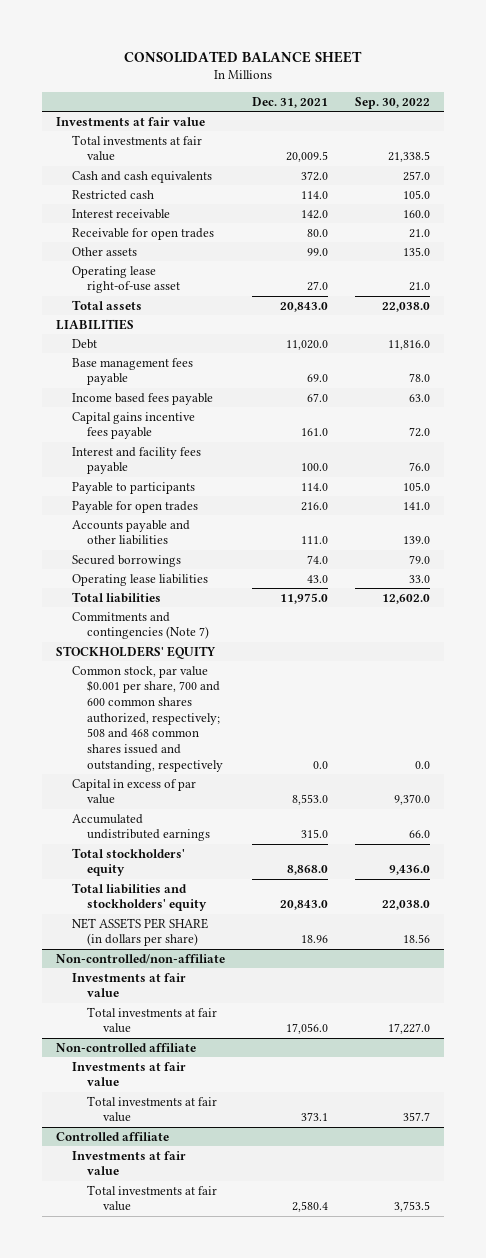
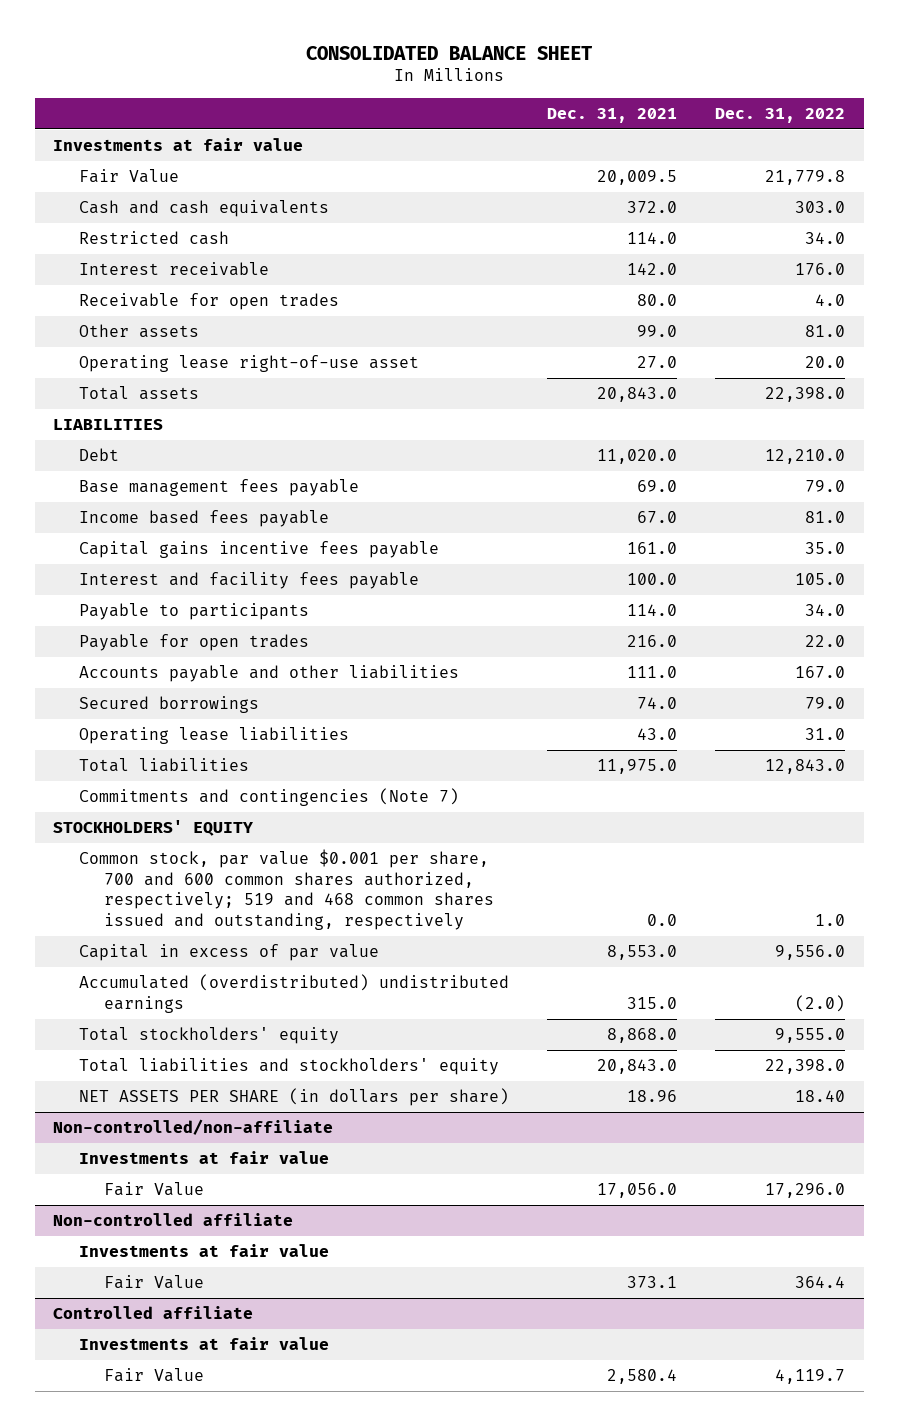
- | Dec. 31, 2021 | Sep. 30, 2022
+ | Dec. 31, 2021 | Dec. 31, 2022
- Total investments at fair value | 20,009.5 | 21,338.5
+ Fair Value | 20,009.5 | 21,779.8
- Common stock, par value $0.001 per share, 700 and 600 common shares authorized, respectively; 508 and 468 common shares issued and outstanding, respectively | 0.0 | 0.0
+ Common stock, par value $0.001 per share, 700 and 600 common shares authorized, respectively; 519 and 468 common shares issued and outstanding, respectively | 0.0 | 1.0
- Accumulated undistributed earnings | 315.0 | 66.0
+ Accumulated (overdistributed) undistributed earnings | 315.0 | (2.0)
@ Non-controlled/non-affiliate
- Total investments at fair value | 17,056.0 | 17,227.0
+ Fair Value | 17,056.0 | 17,296.0
@ Non-controlled affiliate
- Total investments at fair value | 373.1 | 357.7
+ Fair Value | 373.1 | 364.4
@ Controlled affiliate
- Total investments at fair value | 2,580.4 | 3,753.5
+ Fair Value | 2,580.4 | 4,119.7

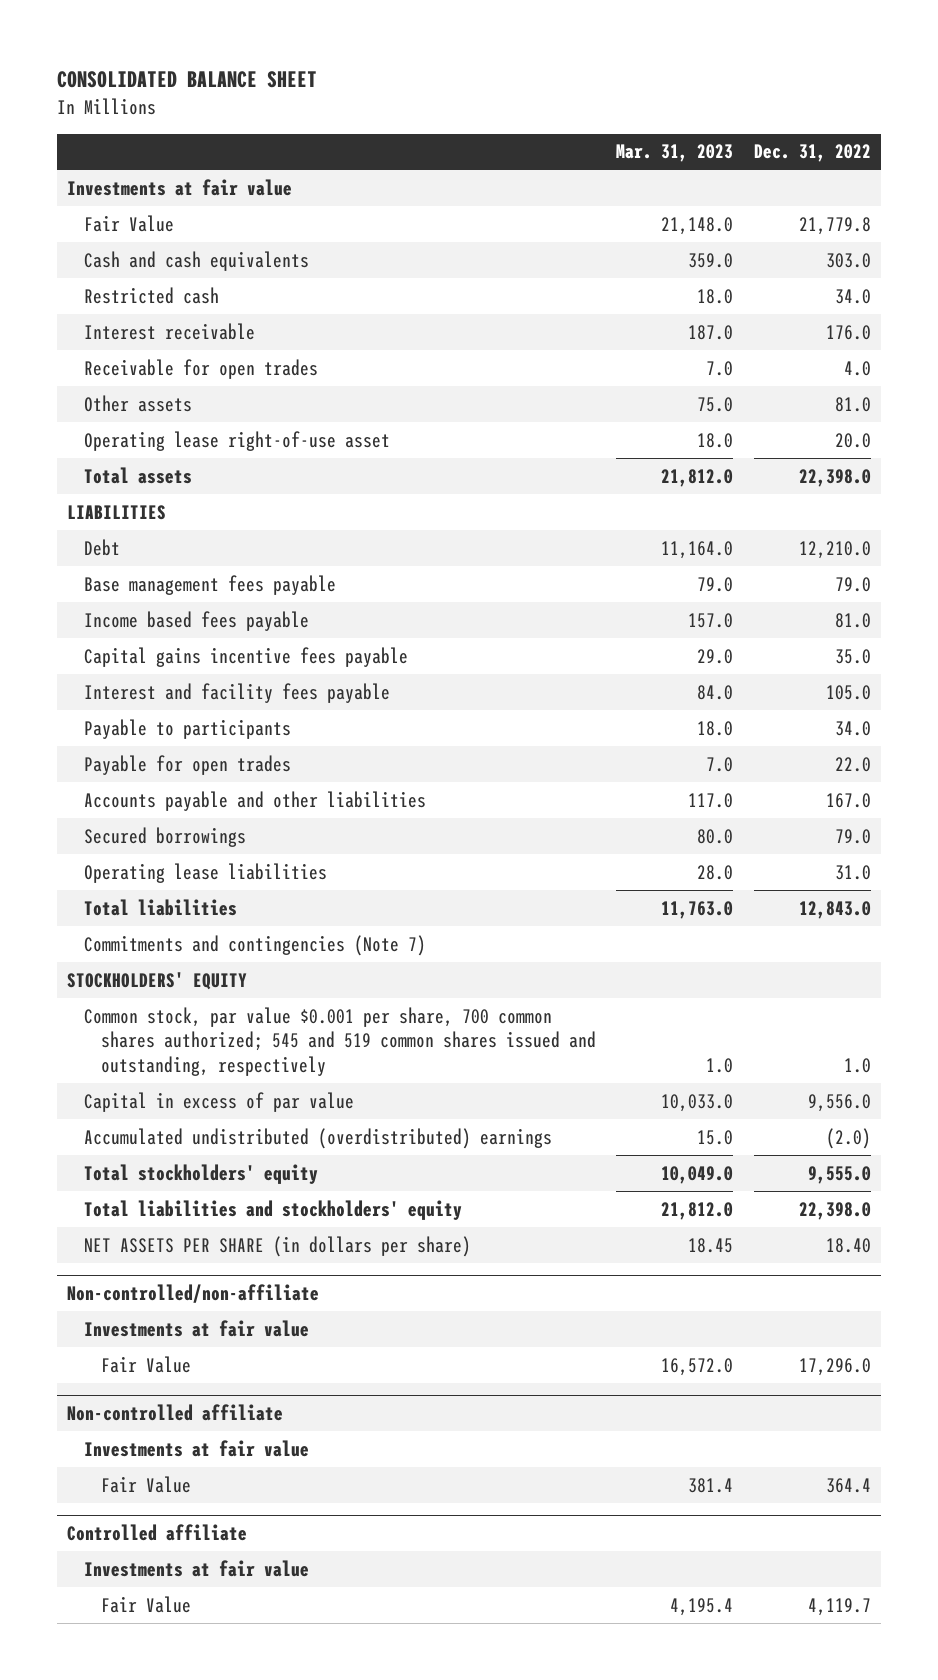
- | Dec. 31, 2021 | Dec. 31, 2022
+ | Mar. 31, 2023 | Dec. 31, 2022
- Common stock, par value $0.001 per share, 700 and 600 common shares authorized, respectively; 519 and 468 common shares issued and outstanding, respectively | 0.0 | 1.0
+ Common stock, par value $0.001 per share, 700 common shares authorized; 545 and 519 common shares issued and outstanding, respectively | 1.0 | 1.0
- Accumulated (overdistributed) undistributed earnings | 315.0 | (2.0)
+ Accumulated undistributed (overdistributed) earnings | 15.0 | (2.0)

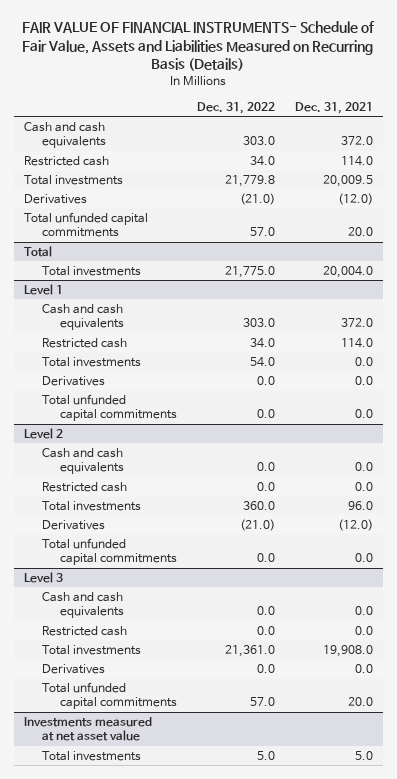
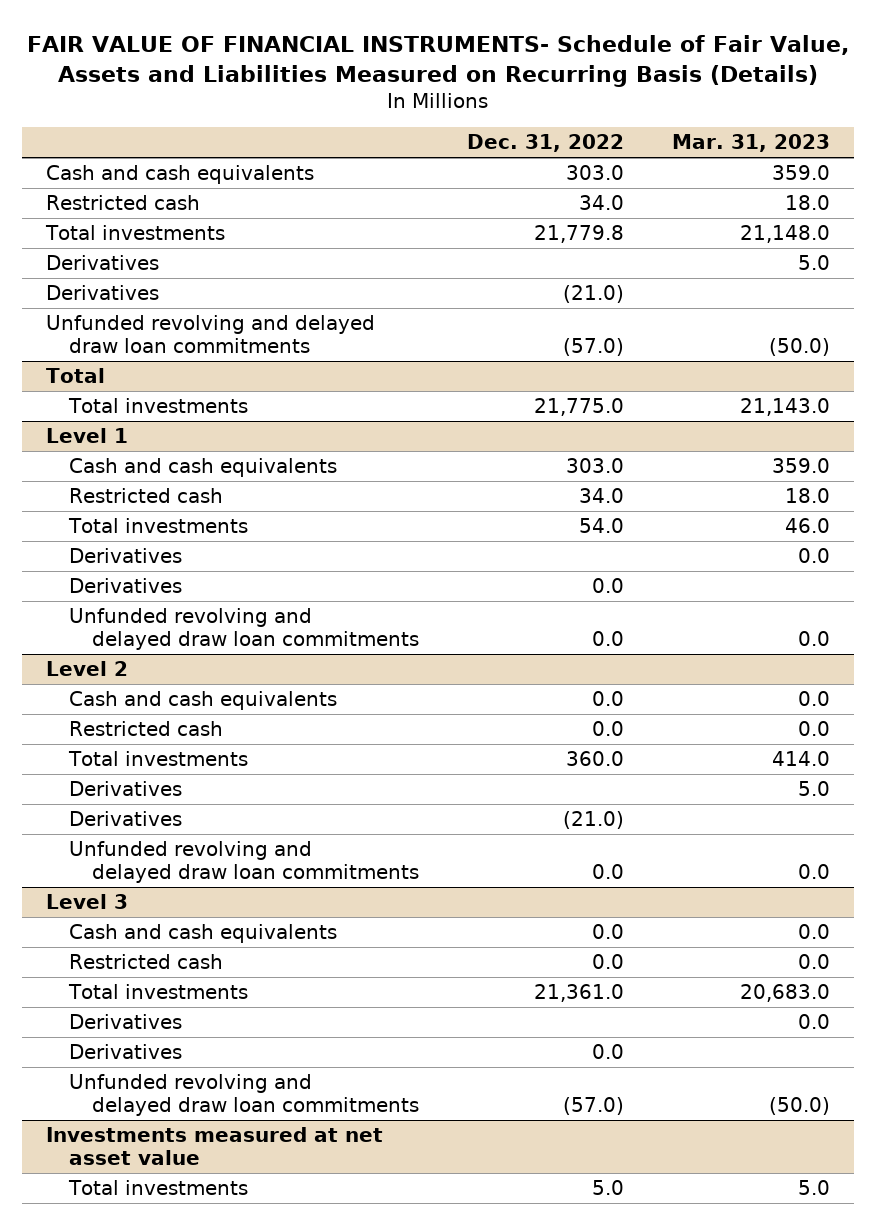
- | Dec. 31, 2022 | Dec. 31, 2021
+ | Dec. 31, 2022 | Mar. 31, 2023
+ Derivatives | | 5.0
- Total unfunded capital commitments | 57.0 | 20.0
+ Unfunded revolving and delayed draw loan commitments | (57.0) | (50.0)
@ Level 1
+ Derivatives | | 0.0
- Total unfunded capital commitments | 0.0 | 0.0
+ Unfunded revolving and delayed draw loan commitments | 0.0 | 0.0
@ Level 2
+ Derivatives | | 5.0
- Total unfunded capital commitments | 0.0 | 0.0
+ Unfunded revolving and delayed draw loan commitments | 0.0 | 0.0
@ Level 3
+ Derivatives | | 0.0
- Total unfunded capital commitments | 57.0 | 20.0
+ Unfunded revolving and delayed draw loan commitments | (57.0) | (50.0)

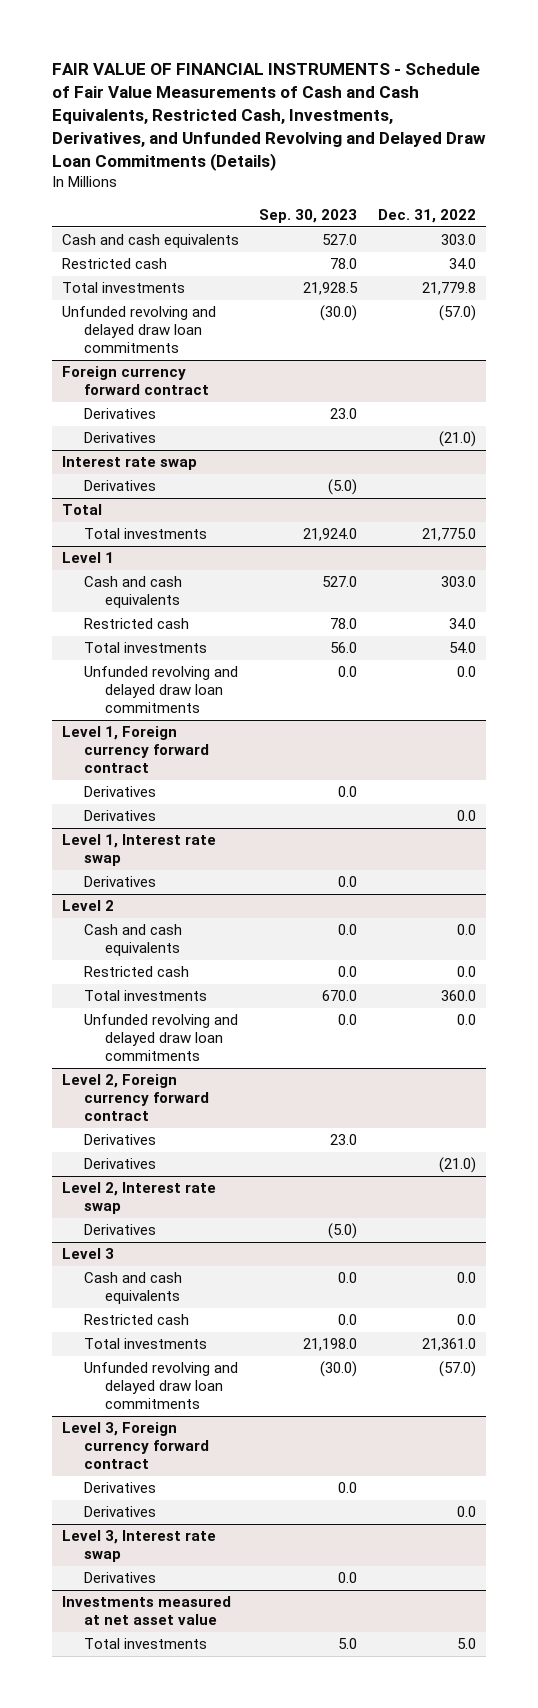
- FAIR VALUE OF FINANCIAL INSTRUMENTS- Schedule of Fair Value, Assets and Liabilities Measured on Recurring Basis (Details)
+ FAIR VALUE OF FINANCIAL INSTRUMENTS - Schedule of Fair Value Measurements of Cash and Cash Equivalents, Restricted Cash, Investments, Derivatives, and Unfunded Revolving and Delayed Draw Loan Commitments (Details)
- | Dec. 31, 2022 | Mar. 31, 2023
+ | Sep. 30, 2023 | Dec. 31, 2022
moved up: Unfunded revolving and delayed draw loan commitments | (30.0) | (57.0)
+ Foreign currency forward contract
+ Interest rate swap
+ Derivatives | (5.0) |
@ Level 1
moved up: Unfunded revolving and delayed draw loan commitments | 0.0 | 0.0
+ Level 1, Foreign currency forward contract
+ Level 1, Interest rate swap
+ Derivatives | 0.0 |
@ Level 2
moved up: Unfunded revolving and delayed draw loan commitments | 0.0 | 0.0
+ Level 2, Foreign currency forward contract
+ Level 2, Interest rate swap
+ Derivatives | (5.0) |
@ Level 3
moved up: Unfunded revolving and delayed draw loan commitments | (30.0) | (57.0)
+ Level 3, Foreign currency forward contract
+ Level 3, Interest rate swap
+ Derivatives | 0.0 |

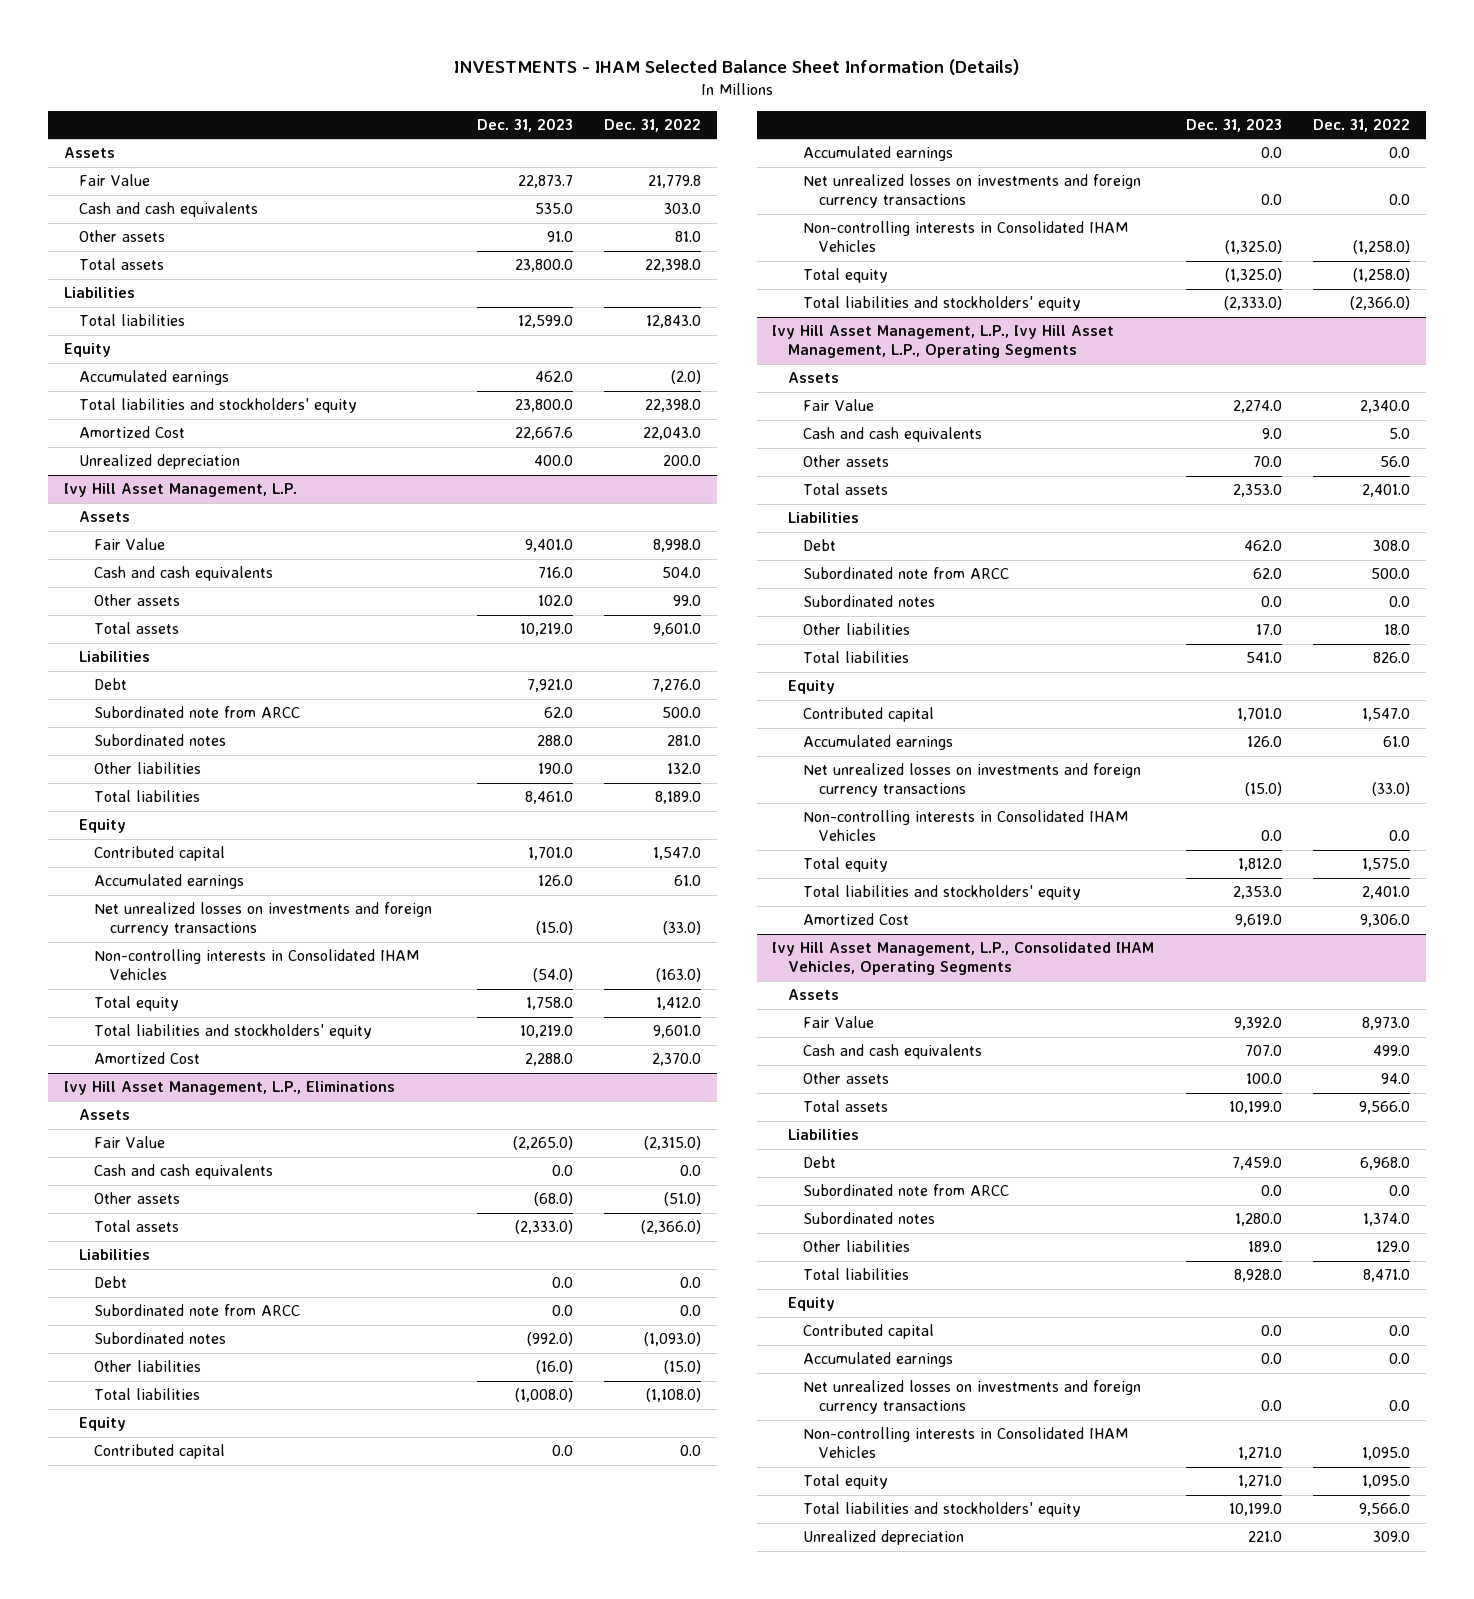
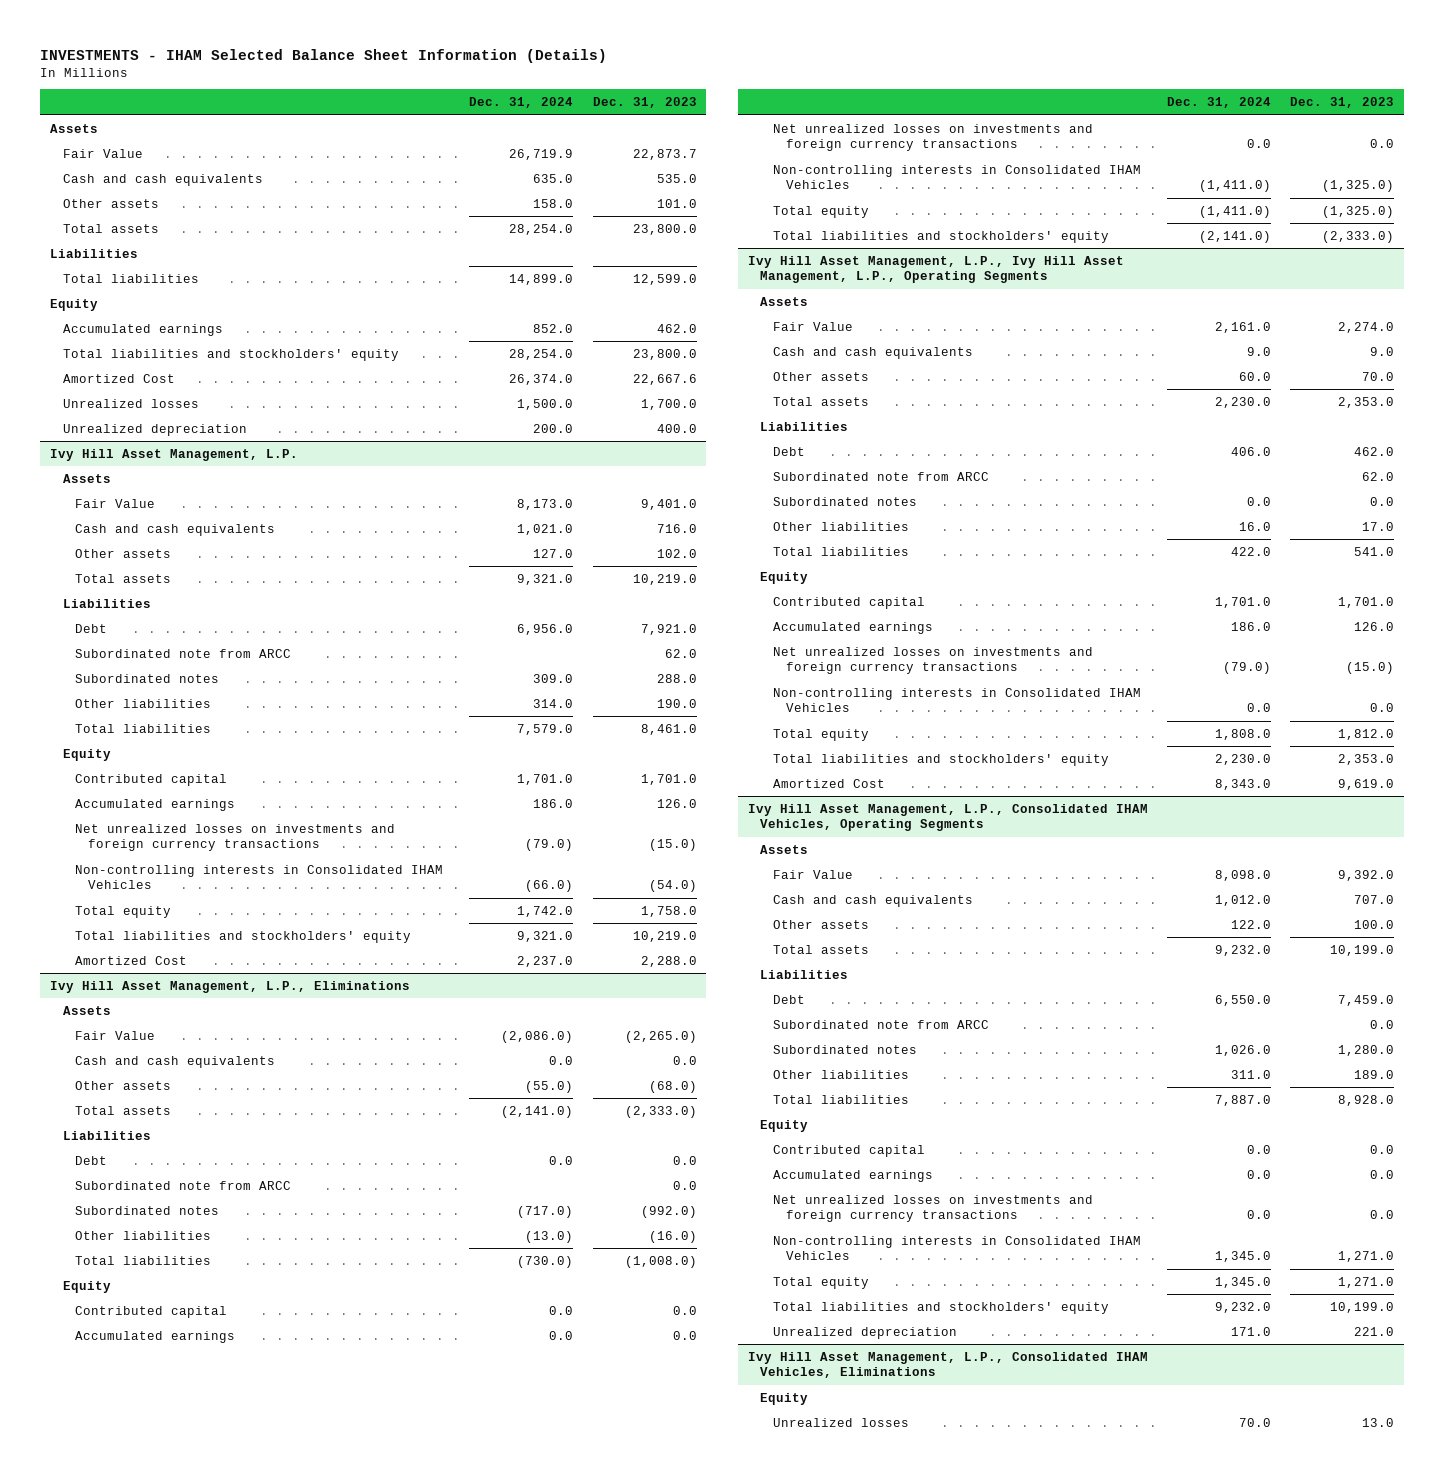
- | Dec. 31, 2023 | Dec. 31, 2022
+ | Dec. 31, 2024 | Dec. 31, 2023
- Other assets | 91.0 | 81.0
+ Other assets | 158.0 | 101.0
+ Unrealized losses | 1,500.0 | 1,700.0
+ Ivy Hill Asset Management, L.P., Consolidated IHAM Vehicles, Eliminations
+ Equity
+ Unrealized losses | 70.0 | 13.0

